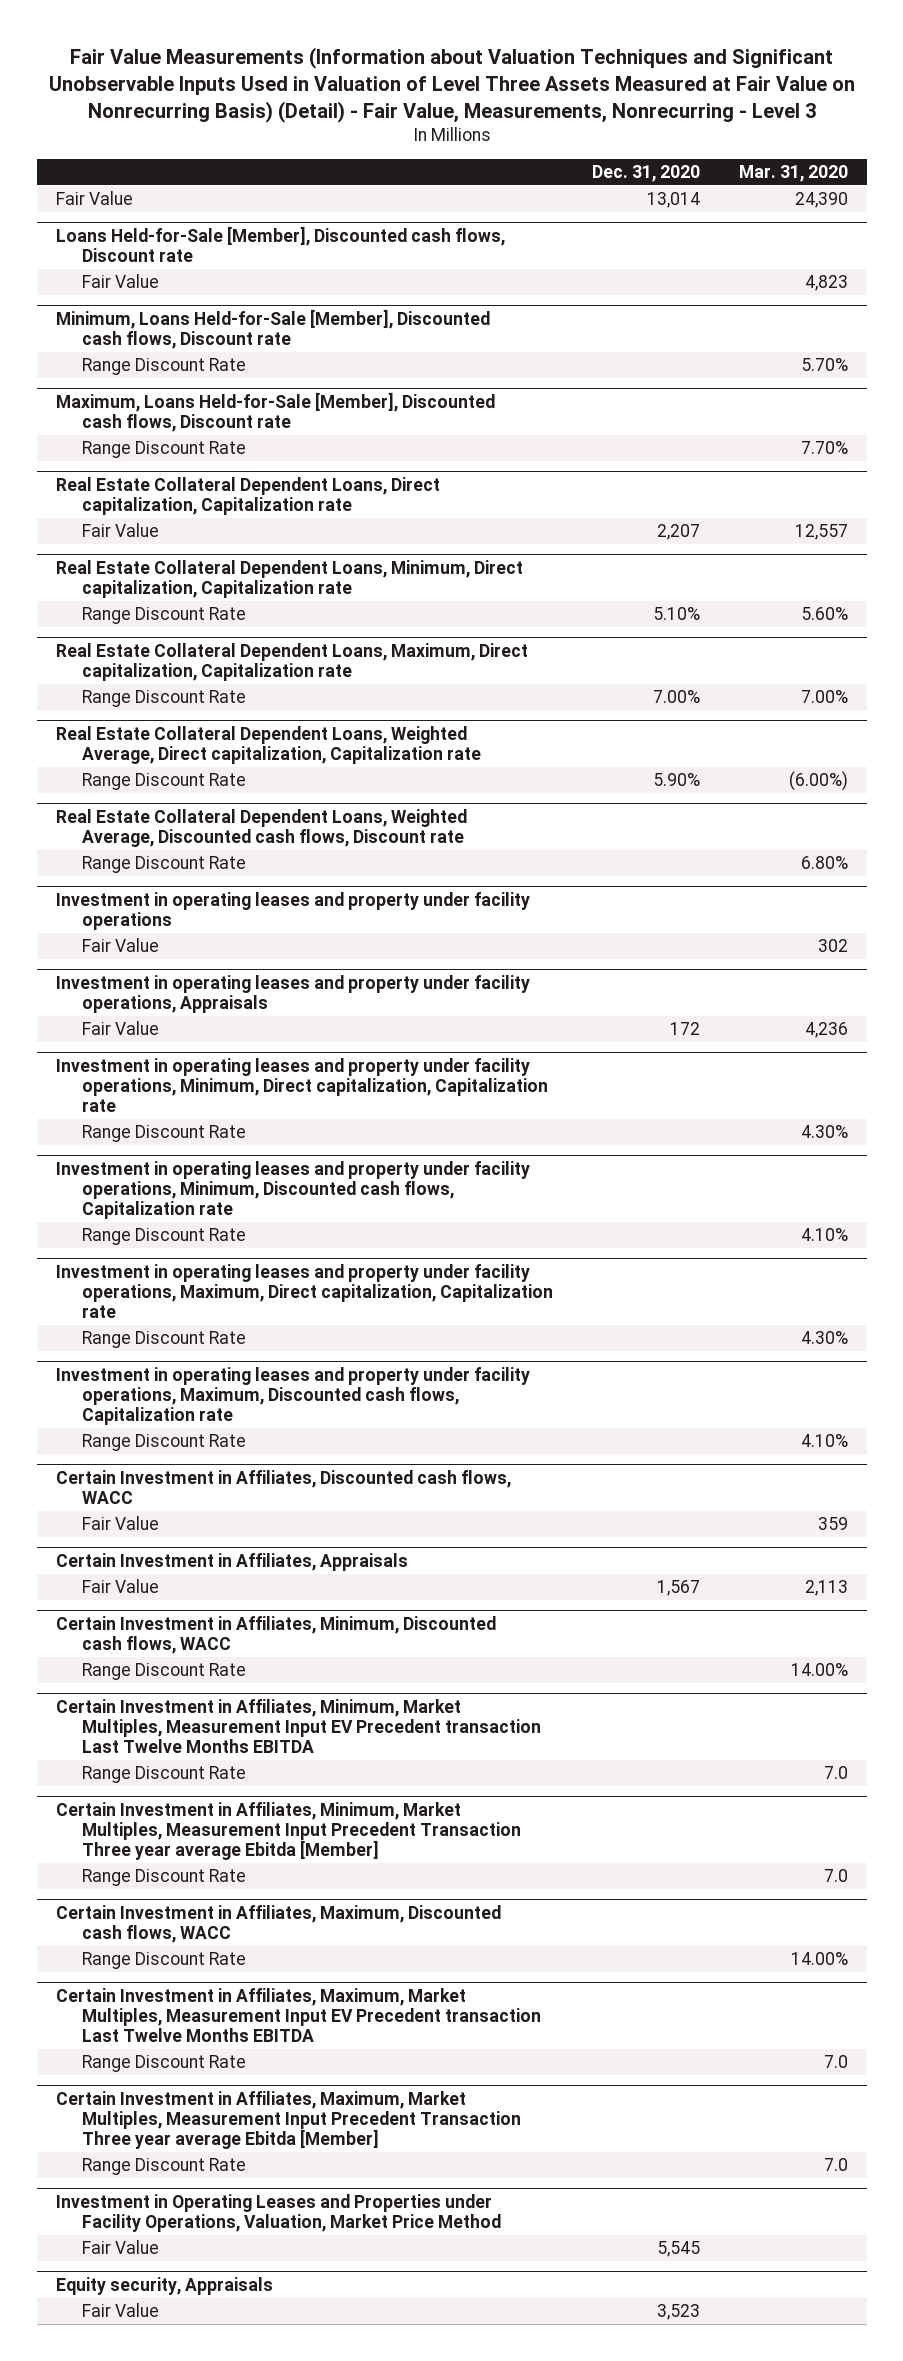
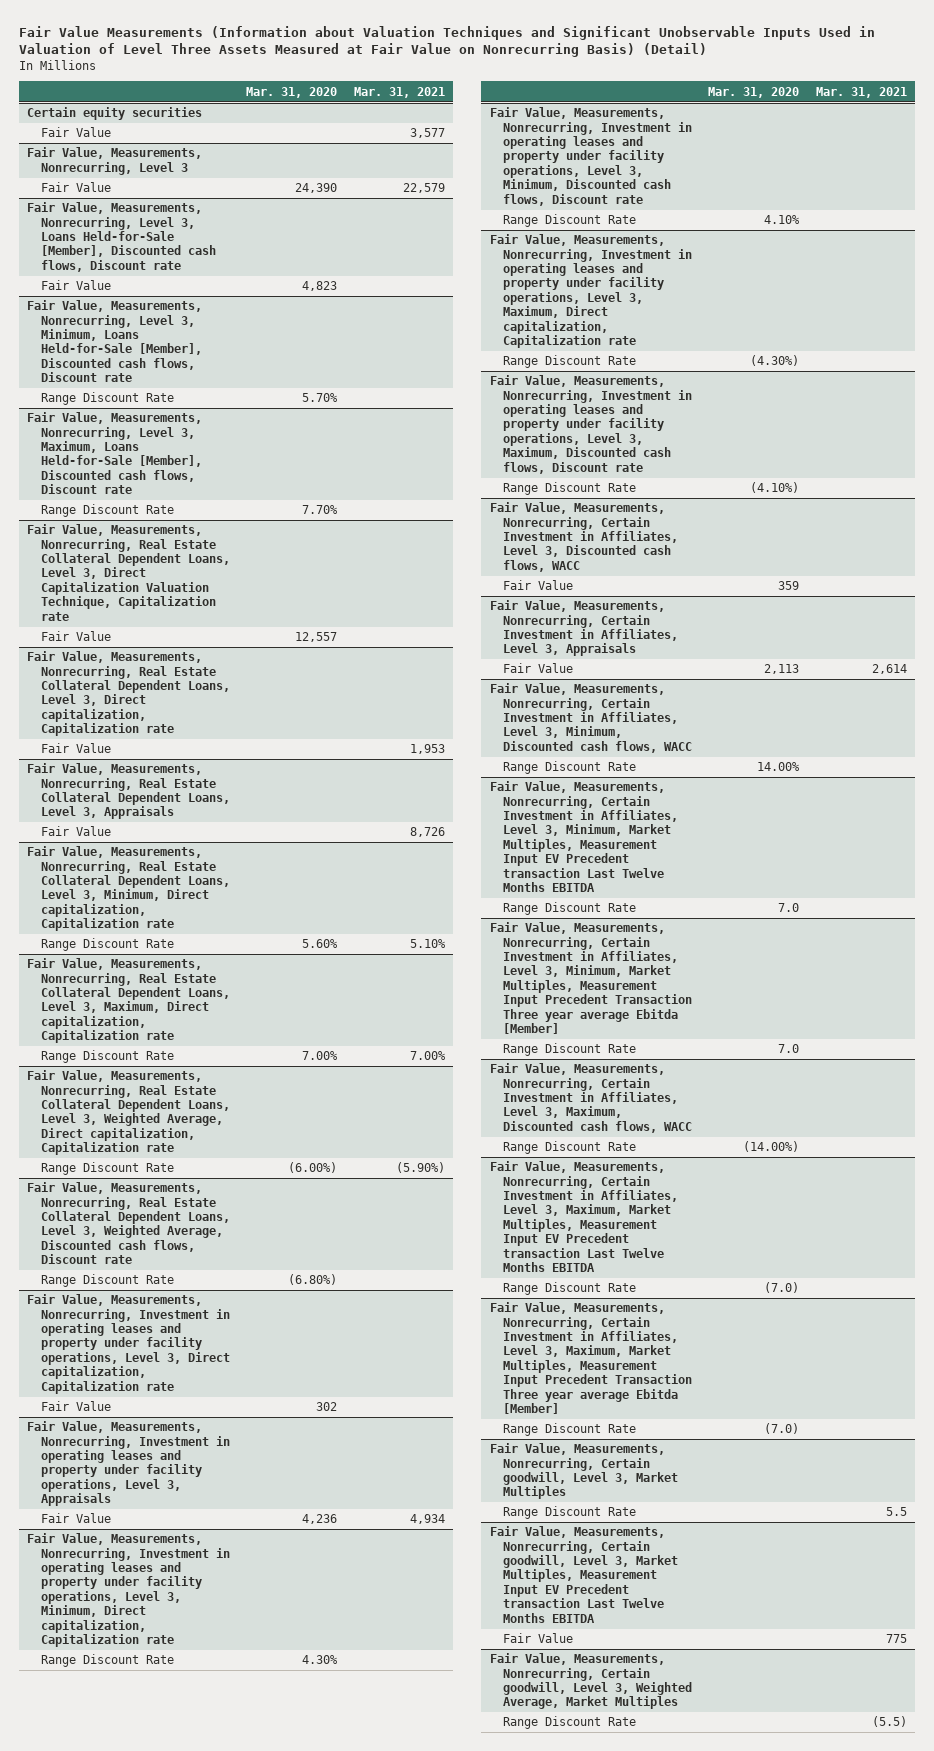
- Fair Value Measurements (Information about Valuation Techniques and Significant Unobservable Inputs Used in Valuation of Level Three Assets Measured at Fair Value on Nonrecurring Basis) (Detail) - Fair Value, Measurements, Nonrecurring - Level 3
+ Fair Value Measurements (Information about Valuation Techniques and Significant Unobservable Inputs Used in Valuation of Level Three Assets Measured at Fair Value on Nonrecurring Basis) (Detail)
- | Dec. 31, 2020 | Mar. 31, 2020
+ | Mar. 31, 2020 | Mar. 31, 2021
+ Certain equity securities
+ Fair Value | | 3,577
+ Fair Value, Measurements, Nonrecurring, Level 3
- Loans Held-for-Sale [Member], Discounted cash flows, Discount rate
+ Fair Value, Measurements, Nonrecurring, Level 3, Loans Held-for-Sale [Member], Discounted cash flows, Discount rate
- Minimum, Loans Held-for-Sale [Member], Discounted cash flows, Discount rate
+ Fair Value, Measurements, Nonrecurring, Level 3, Minimum, Loans Held-for-Sale [Member], Discounted cash flows, Discount rate
- Maximum, Loans Held-for-Sale [Member], Discounted cash flows, Discount rate
+ Fair Value, Measurements, Nonrecurring, Level 3, Maximum, Loans Held-for-Sale [Member], Discounted cash flows, Discount rate
- Real Estate Collateral Dependent Loans, Direct capitalization, Capitalization rate
+ Fair Value, Measurements, Nonrecurring, Real Estate Collateral Dependent Loans, Level 3, Direct Capitalization Valuation Technique, Capitalization rate
- Real Estate Collateral Dependent Loans, Minimum, Direct capitalization, Capitalization rate
+ Fair Value, Measurements, Nonrecurring, Real Estate Collateral Dependent Loans, Level 3, Direct capitalization, Capitalization rate
+ Fair Value | | 1,953
+ Fair Value, Measurements, Nonrecurring, Real Estate Collateral Dependent Loans, Level 3, Appraisals
+ Fair Value | | 8,726
+ Fair Value, Measurements, Nonrecurring, Real Estate Collateral Dependent Loans, Level 3, Minimum, Direct capitalization, Capitalization rate
- Real Estate Collateral Dependent Loans, Maximum, Direct capitalization, Capitalization rate
+ Fair Value, Measurements, Nonrecurring, Real Estate Collateral Dependent Loans, Level 3, Maximum, Direct capitalization, Capitalization rate
- Real Estate Collateral Dependent Loans, Weighted Average, Direct capitalization, Capitalization rate
+ Fair Value, Measurements, Nonrecurring, Real Estate Collateral Dependent Loans, Level 3, Weighted Average, Direct capitalization, Capitalization rate
- Real Estate Collateral Dependent Loans, Weighted Average, Discounted cash flows, Discount rate
- Range Discount Rate | | 6.80%
- Investment in operating leases and property under facility operations
+ Fair Value, Measurements, Nonrecurring, Real Estate Collateral Dependent Loans, Level 3, Weighted Average, Discounted cash flows, Discount rate
+ Range Discount Rate | (6.80%) |
+ Fair Value, Measurements, Nonrecurring, Investment in operating leases and property under facility operations, Level 3, Direct capitalization, Capitalization rate
- Investment in operating leases and property under facility operations, Appraisals
+ Fair Value, Measurements, Nonrecurring, Investment in operating leases and property under facility operations, Level 3, Appraisals
- Investment in operating leases and property under facility operations, Minimum, Direct capitalization, Capitalization rate
- Range Discount Rate | | 4.30%
- Investment in operating leases and property under facility operations, Minimum, Discounted cash flows, Capitalization rate
- Range Discount Rate | | 4.10%
- Investment in operating leases and property under facility operations, Maximum, Direct capitalization, Capitalization rate
+ Fair Value, Measurements, Nonrecurring, Investment in operating leases and property under facility operations, Level 3, Minimum, Direct capitalization, Capitalization rate
- Investment in operating leases and property under facility operations, Maximum, Discounted cash flows, Capitalization rate
+ Fair Value, Measurements, Nonrecurring, Investment in operating leases and property under facility operations, Level 3, Minimum, Discounted cash flows, Discount rate
- Certain Investment in Affiliates, Discounted cash flows, WACC
+ Fair Value, Measurements, Nonrecurring, Investment in operating leases and property under facility operations, Level 3, Maximum, Direct capitalization, Capitalization rate
+ Range Discount Rate | (4.30%) |
+ Fair Value, Measurements, Nonrecurring, Investment in operating leases and property under facility operations, Level 3, Maximum, Discounted cash flows, Discount rate
+ Range Discount Rate | (4.10%) |
+ Fair Value, Measurements, Nonrecurring, Certain Investment in Affiliates, Level 3, Discounted cash flows, WACC
- Certain Investment in Affiliates, Appraisals
+ Fair Value, Measurements, Nonrecurring, Certain Investment in Affiliates, Level 3, Appraisals
- Certain Investment in Affiliates, Minimum, Discounted cash flows, WACC
- Range Discount Rate | | 14.00%
- Certain Investment in Affiliates, Minimum, Market Multiples, Measurement Input EV Precedent transaction Last Twelve Months EBITDA
- Range Discount Rate | | 7.0
- Certain Investment in Affiliates, Minimum, Market Multiples, Measurement Input Precedent Transaction Three year average Ebitda [Member]
- Range Discount Rate | | 7.0
- Certain Investment in Affiliates, Maximum, Discounted cash flows, WACC
+ Fair Value, Measurements, Nonrecurring, Certain Investment in Affiliates, Level 3, Minimum, Discounted cash flows, WACC
- Certain Investment in Affiliates, Maximum, Market Multiples, Measurement Input EV Precedent transaction Last Twelve Months EBITDA
+ Fair Value, Measurements, Nonrecurring, Certain Investment in Affiliates, Level 3, Minimum, Market Multiples, Measurement Input EV Precedent transaction Last Twelve Months EBITDA
- Certain Investment in Affiliates, Maximum, Market Multiples, Measurement Input Precedent Transaction Three year average Ebitda [Member]
+ Fair Value, Measurements, Nonrecurring, Certain Investment in Affiliates, Level 3, Minimum, Market Multiples, Measurement Input Precedent Transaction Three year average Ebitda [Member]
- Investment in Operating Leases and Properties under Facility Operations, Valuation, Market Price Method
- Fair Value | 5,545 |
- Equity security, Appraisals
+ Fair Value, Measurements, Nonrecurring, Certain Investment in Affiliates, Level 3, Maximum, Discounted cash flows, WACC
+ Range Discount Rate | (14.00%) |
+ Fair Value, Measurements, Nonrecurring, Certain Investment in Affiliates, Level 3, Maximum, Market Multiples, Measurement Input EV Precedent transaction Last Twelve Months EBITDA
+ Range Discount Rate | (7.0) |
+ Fair Value, Measurements, Nonrecurring, Certain Investment in Affiliates, Level 3, Maximum, Market Multiples, Measurement Input Precedent Transaction Three year average Ebitda [Member]
+ Range Discount Rate | (7.0) |
+ Fair Value, Measurements, Nonrecurring, Certain goodwill, Level 3, Market Multiples
+ Range Discount Rate | | 5.5
+ Fair Value, Measurements, Nonrecurring, Certain goodwill, Level 3, Market Multiples, Measurement Input EV Precedent transaction Last Twelve Months EBITDA
+ Fair Value, Measurements, Nonrecurring, Certain goodwill, Level 3, Weighted Average, Market Multiples
+ Range Discount Rate | | (5.5)

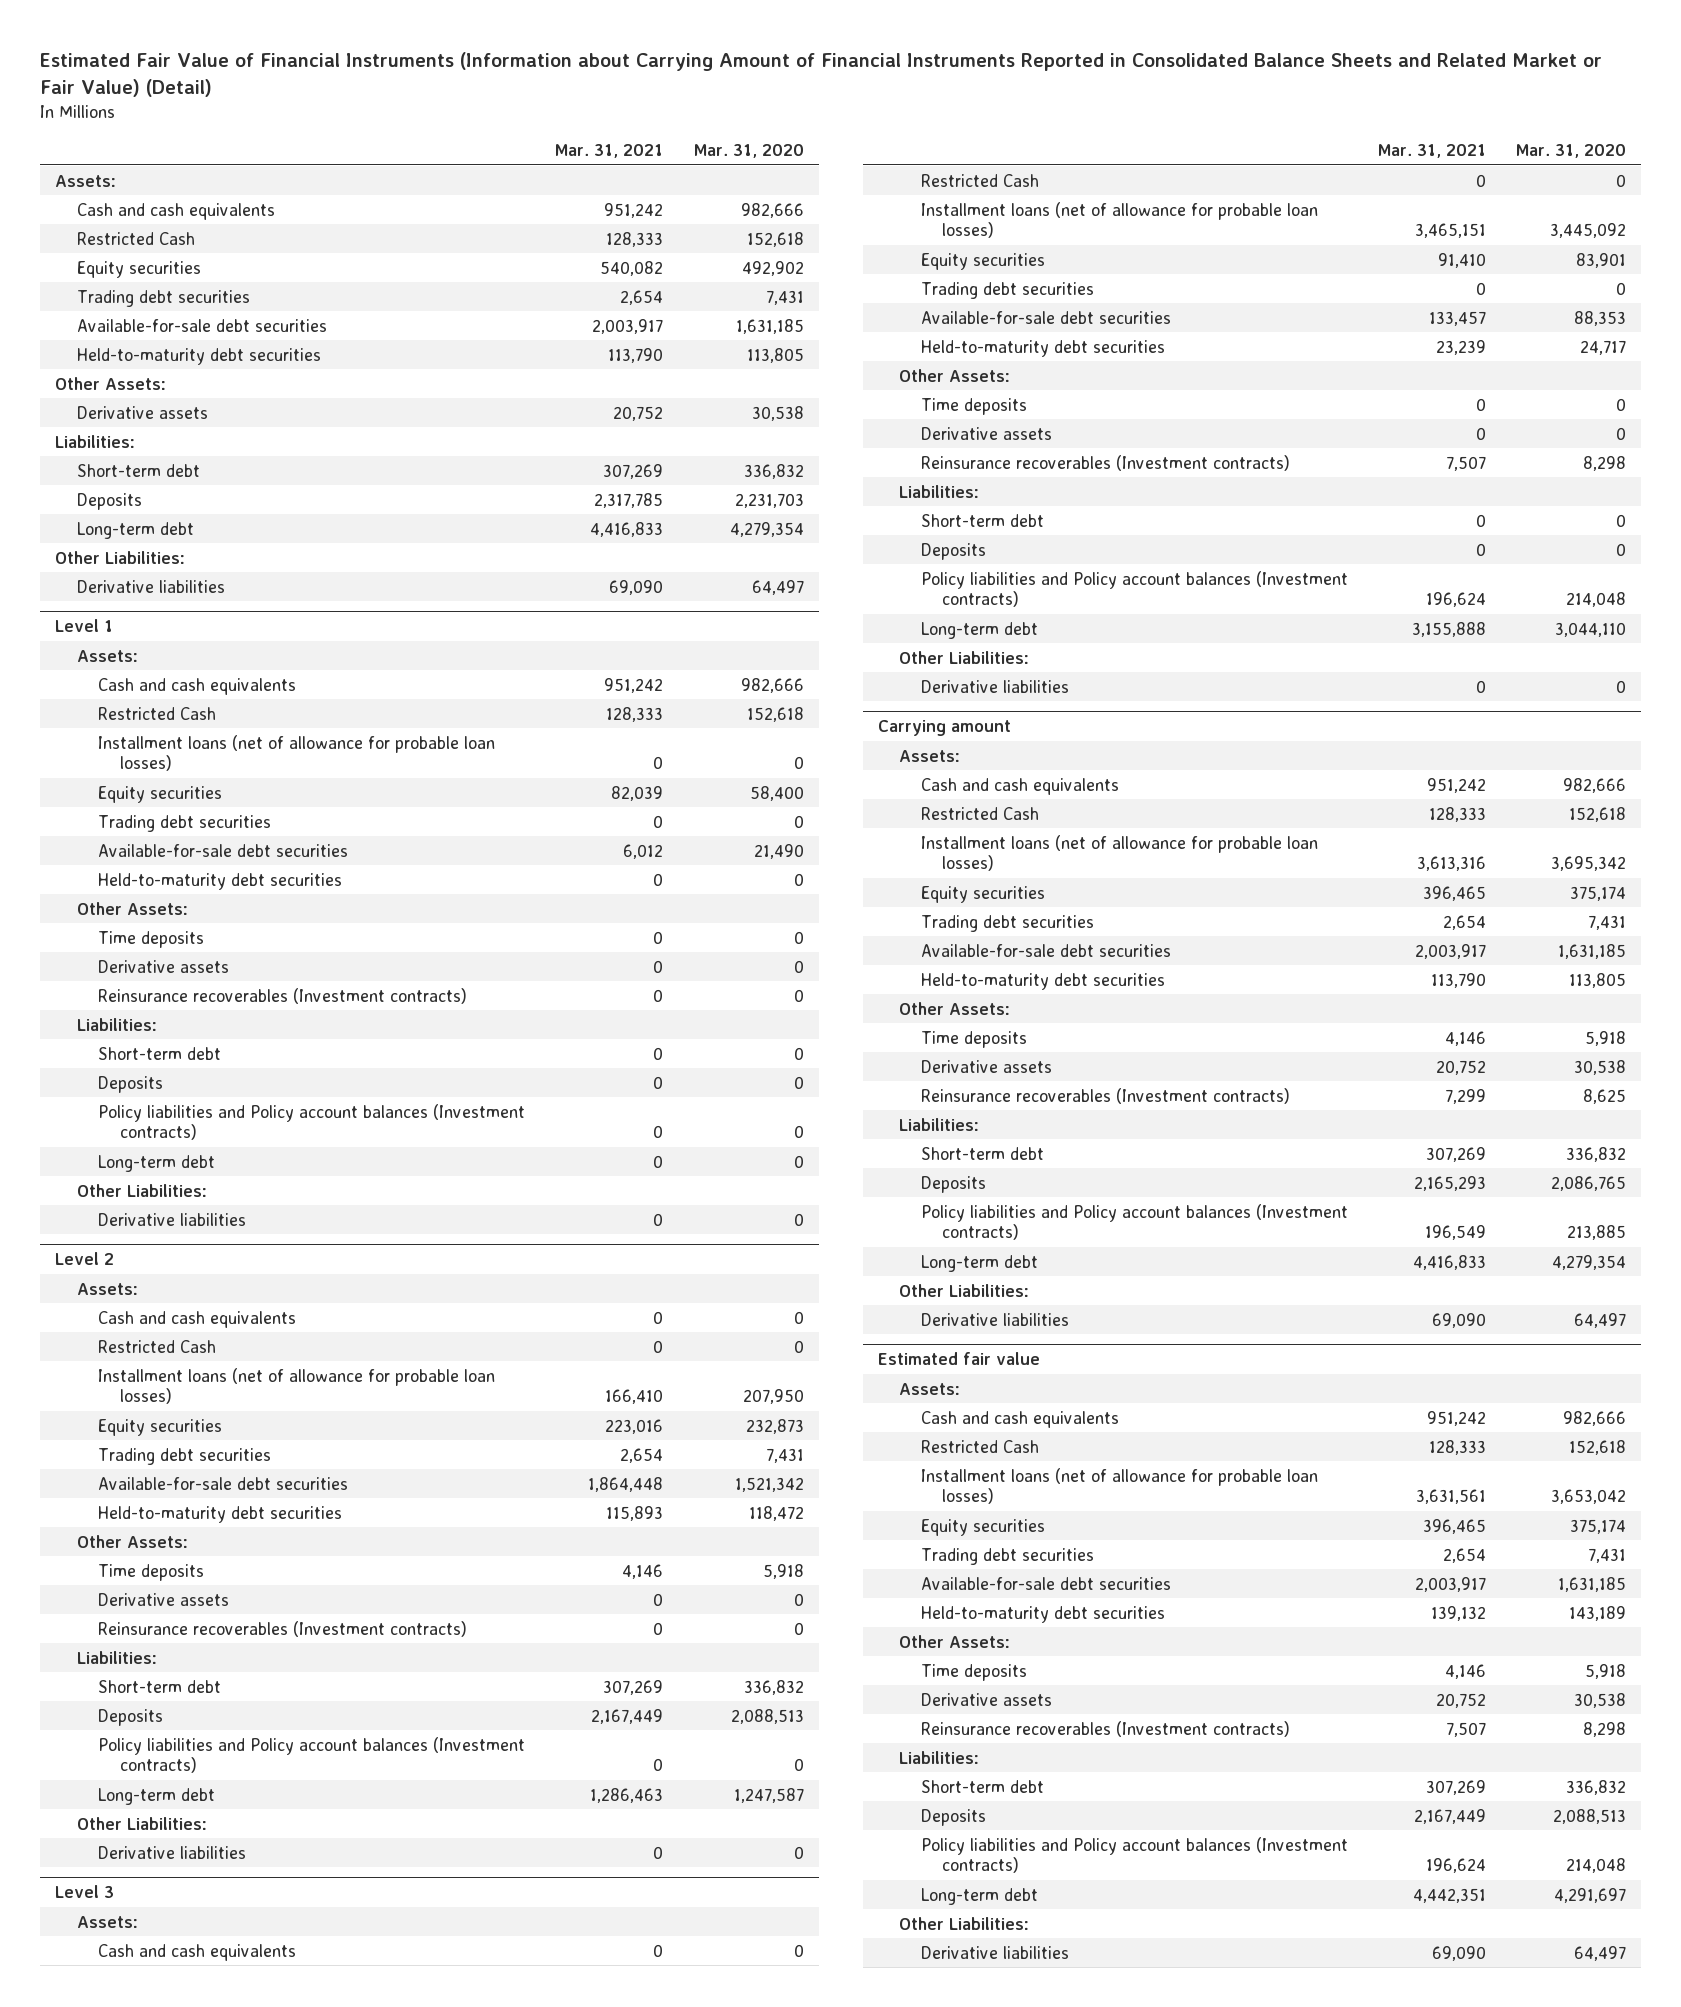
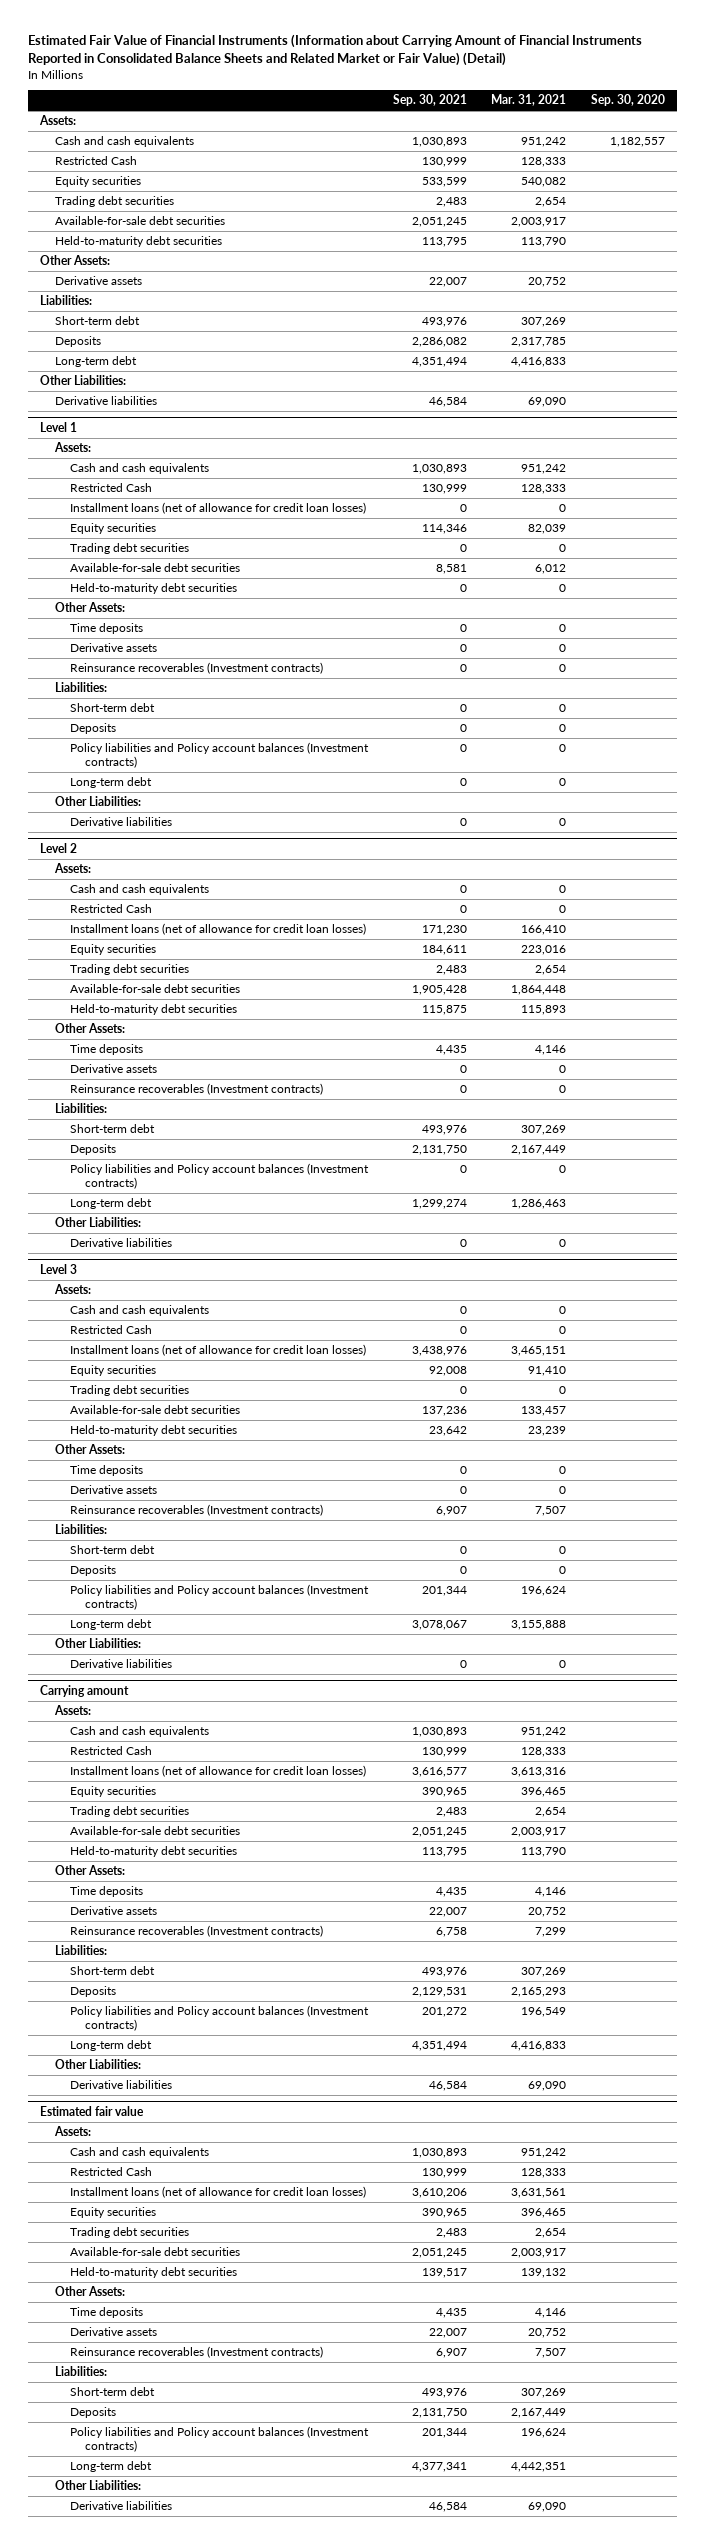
- | Mar. 31, 2021 | Mar. 31, 2020
+ | Sep. 30, 2021 | Mar. 31, 2021 | Sep. 30, 2020
@ Level 1
- Installment loans (net of allowance for probable loan losses) | 0 | 0
+ Installment loans (net of allowance for credit loan losses) | 0 | 0 |
@ Level 2
- Installment loans (net of allowance for probable loan losses) | 166,410 | 207,950
+ Installment loans (net of allowance for credit loan losses) | 171,230 | 166,410 |
@ Level 3
- Installment loans (net of allowance for probable loan losses) | 3,465,151 | 3,445,092
+ Installment loans (net of allowance for credit loan losses) | 3,438,976 | 3,465,151 |
@ Carrying amount
- Installment loans (net of allowance for probable loan losses) | 3,613,316 | 3,695,342
+ Installment loans (net of allowance for credit loan losses) | 3,616,577 | 3,613,316 |
@ Estimated fair value
- Installment loans (net of allowance for probable loan losses) | 3,631,561 | 3,653,042
+ Installment loans (net of allowance for credit loan losses) | 3,610,206 | 3,631,561 |

